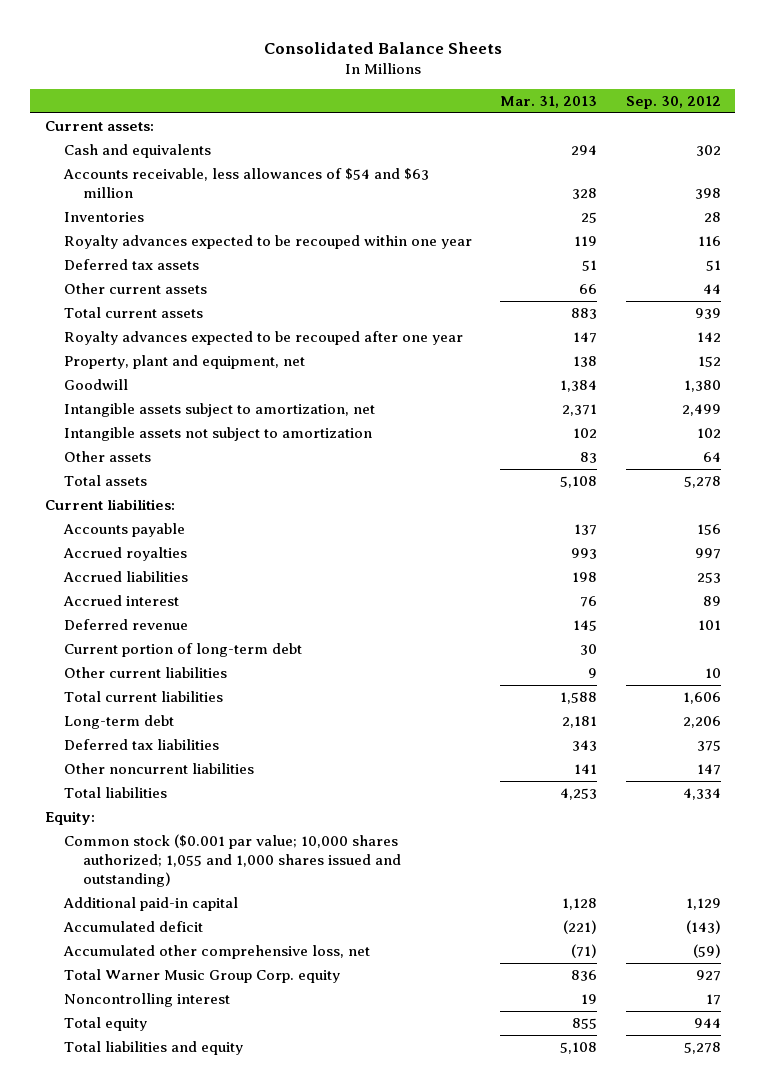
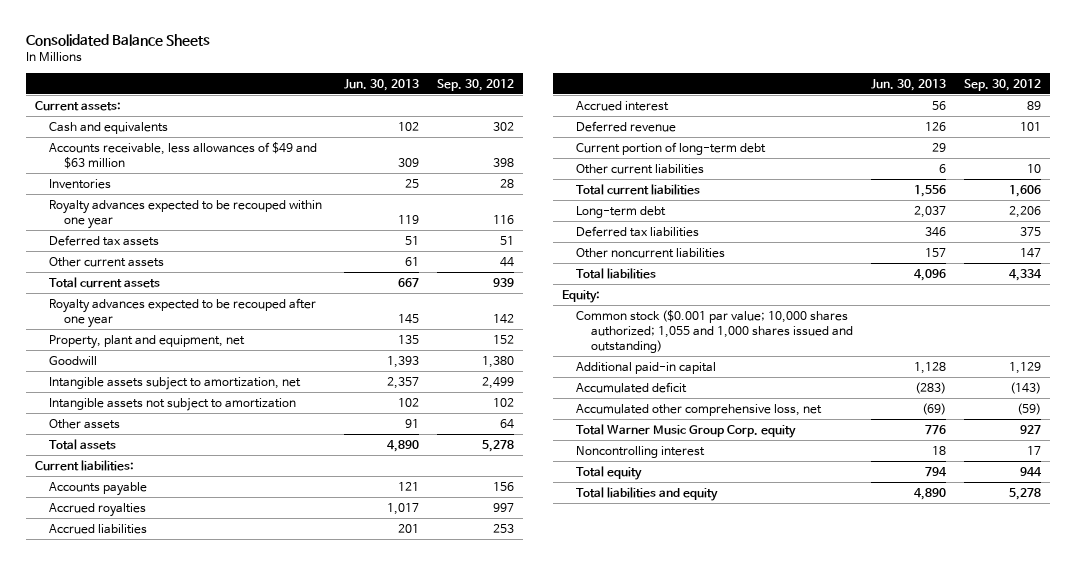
- | Mar. 31, 2013 | Sep. 30, 2012
+ | Jun. 30, 2013 | Sep. 30, 2012
- Accounts receivable, less allowances of $54 and $63 million | 328 | 398
+ Accounts receivable, less allowances of $49 and $63 million | 309 | 398

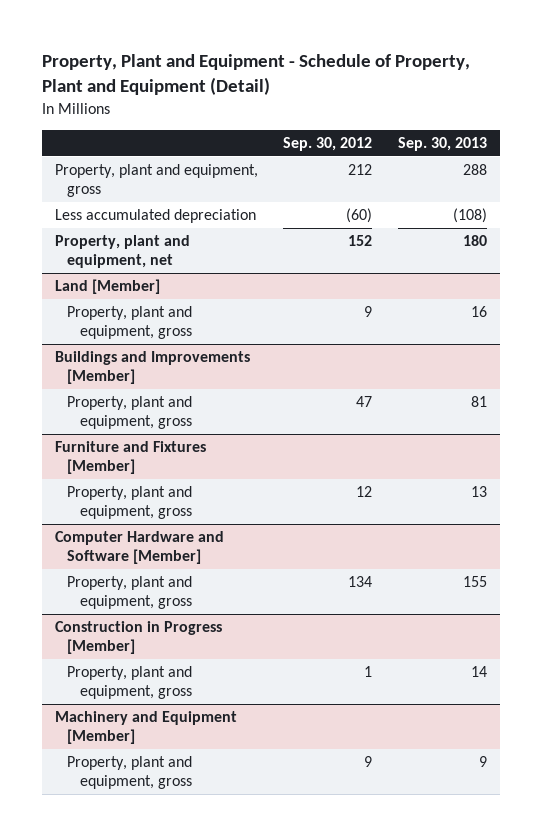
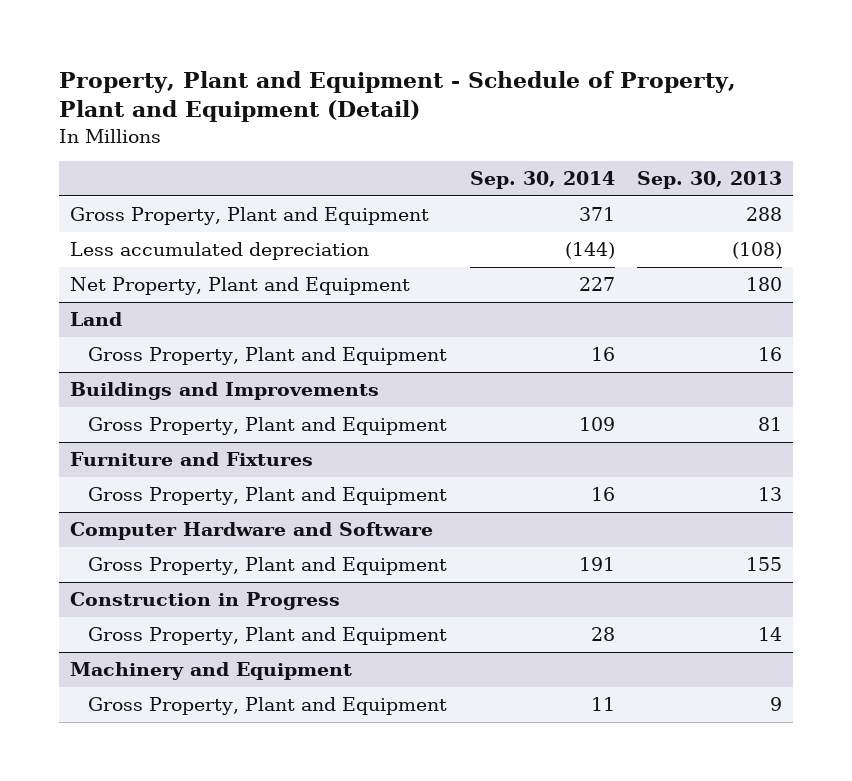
- | Sep. 30, 2012 | Sep. 30, 2013
+ | Sep. 30, 2014 | Sep. 30, 2013
- Property, plant and equipment, gross | 212 | 288
+ Gross Property, Plant and Equipment | 371 | 288
- Property, plant and equipment, net | 152 | 180
- Land [Member]
- Property, plant and equipment, gross | 9 | 16
- Buildings and Improvements [Member]
- Property, plant and equipment, gross | 47 | 81
- Furniture and Fixtures [Member]
- Property, plant and equipment, gross | 12 | 13
- Computer Hardware and Software [Member]
- Property, plant and equipment, gross | 134 | 155
- Construction in Progress [Member]
- Property, plant and equipment, gross | 1 | 14
- Machinery and Equipment [Member]
- Property, plant and equipment, gross | 9 | 9
+ Net Property, Plant and Equipment | 227 | 180
+ Land
+ Gross Property, Plant and Equipment | 16 | 16
+ Buildings and Improvements
+ Gross Property, Plant and Equipment | 109 | 81
+ Furniture and Fixtures
+ Gross Property, Plant and Equipment | 16 | 13
+ Computer Hardware and Software
+ Gross Property, Plant and Equipment | 191 | 155
+ Construction in Progress
+ Gross Property, Plant and Equipment | 28 | 14
+ Machinery and Equipment
+ Gross Property, Plant and Equipment | 11 | 9

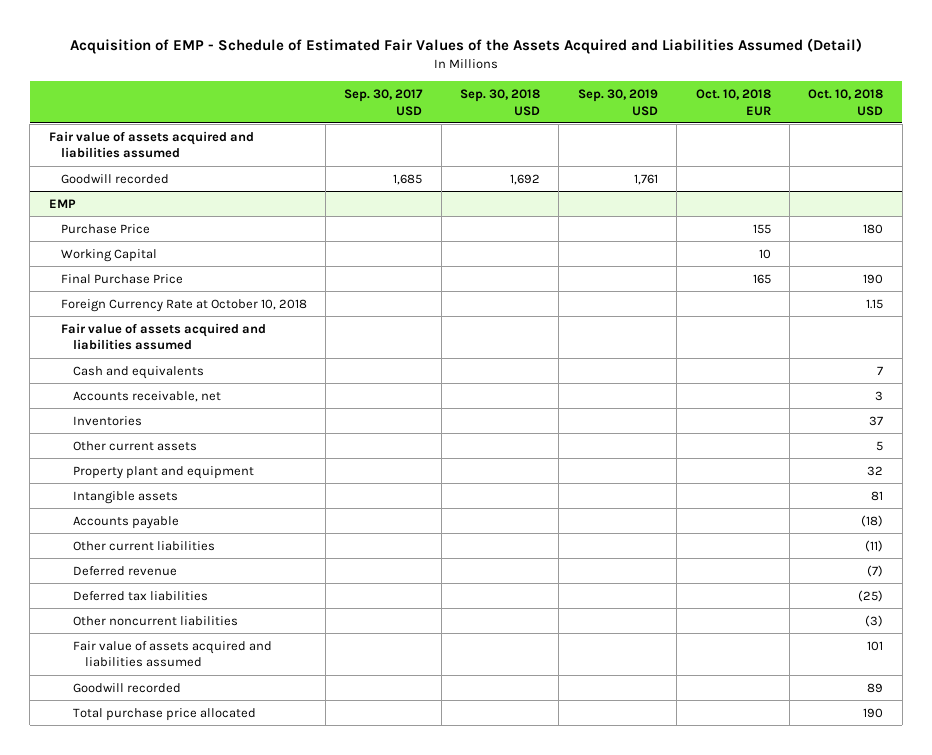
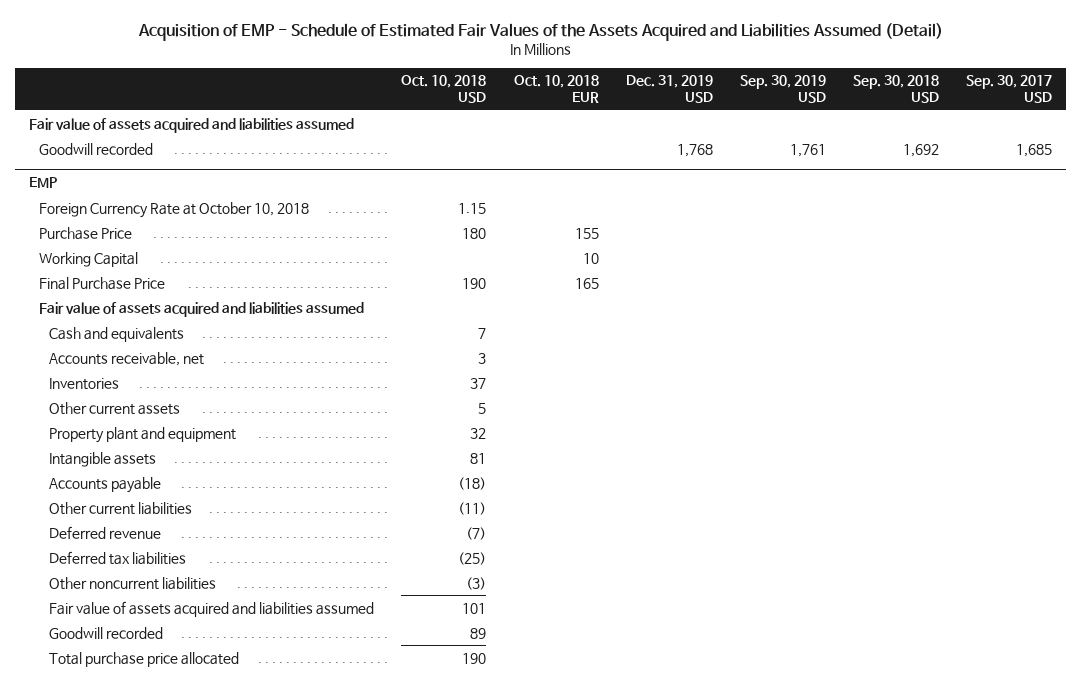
- | Sep. 30, 2017 USD | Sep. 30, 2018 USD | Sep. 30, 2019 USD | Oct. 10, 2018 EUR | Oct. 10, 2018 USD
+ | Oct. 10, 2018 USD | Oct. 10, 2018 EUR | Dec. 31, 2019 USD | Sep. 30, 2019 USD | Sep. 30, 2018 USD | Sep. 30, 2017 USD
@ EMP
moved up: Foreign Currency Rate at October 10, 2018 | 1.15 | | | | |

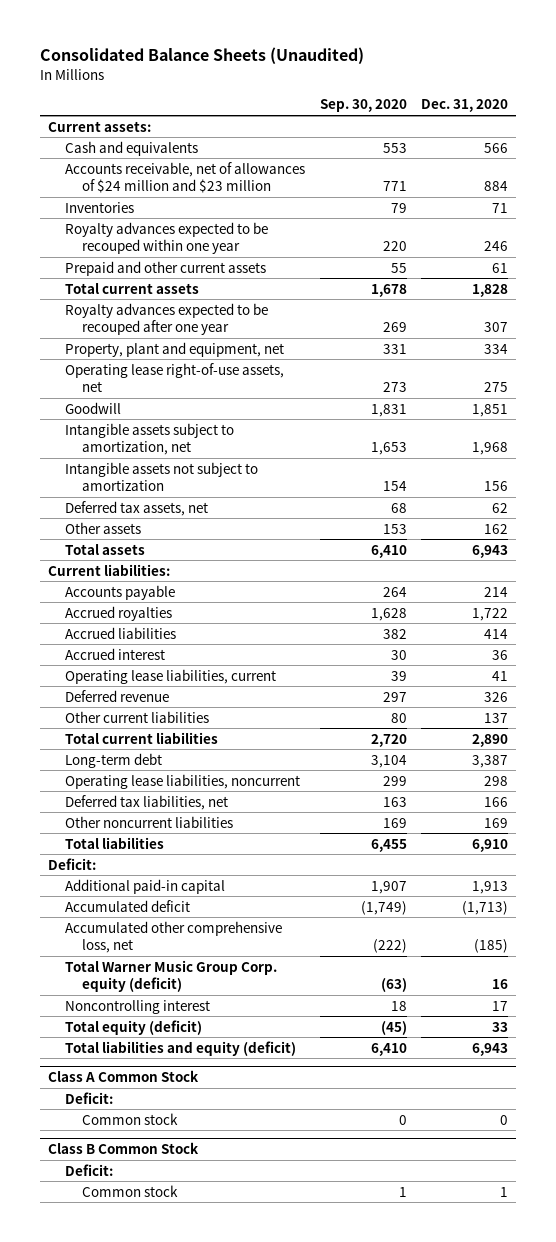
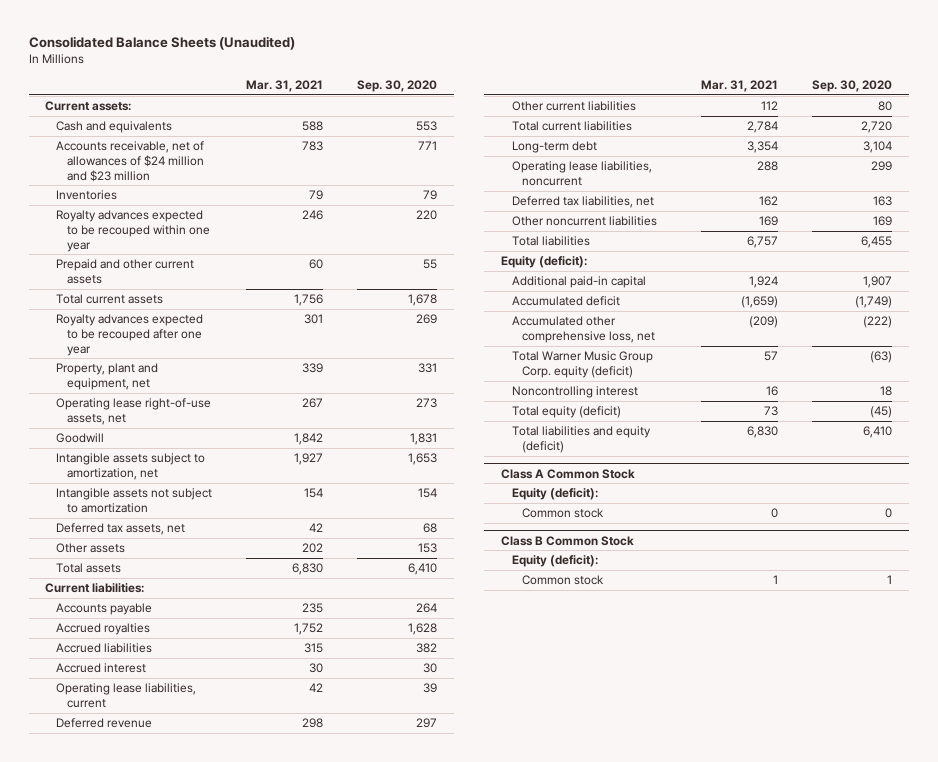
- | Sep. 30, 2020 | Dec. 31, 2020
+ | Mar. 31, 2021 | Sep. 30, 2020
- Deficit:
+ Equity (deficit):
@ Class A Common Stock
- Deficit:
+ Equity (deficit):
@ Class B Common Stock
- Deficit:
+ Equity (deficit):

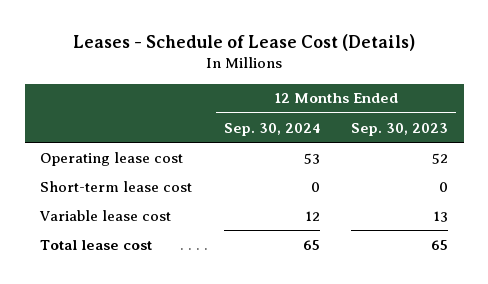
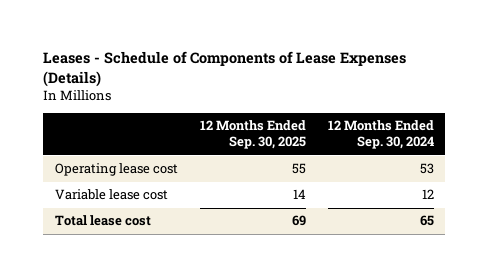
- Leases - Schedule of Lease Cost (Details)
+ Leases - Schedule of Components of Lease Expenses (Details)
- | 12 Months Ended Sep. 30, 2024 | 12 Months Ended Sep. 30, 2023
+ | 12 Months Ended Sep. 30, 2025 | 12 Months Ended Sep. 30, 2024
- Short-term lease cost | 0 | 0

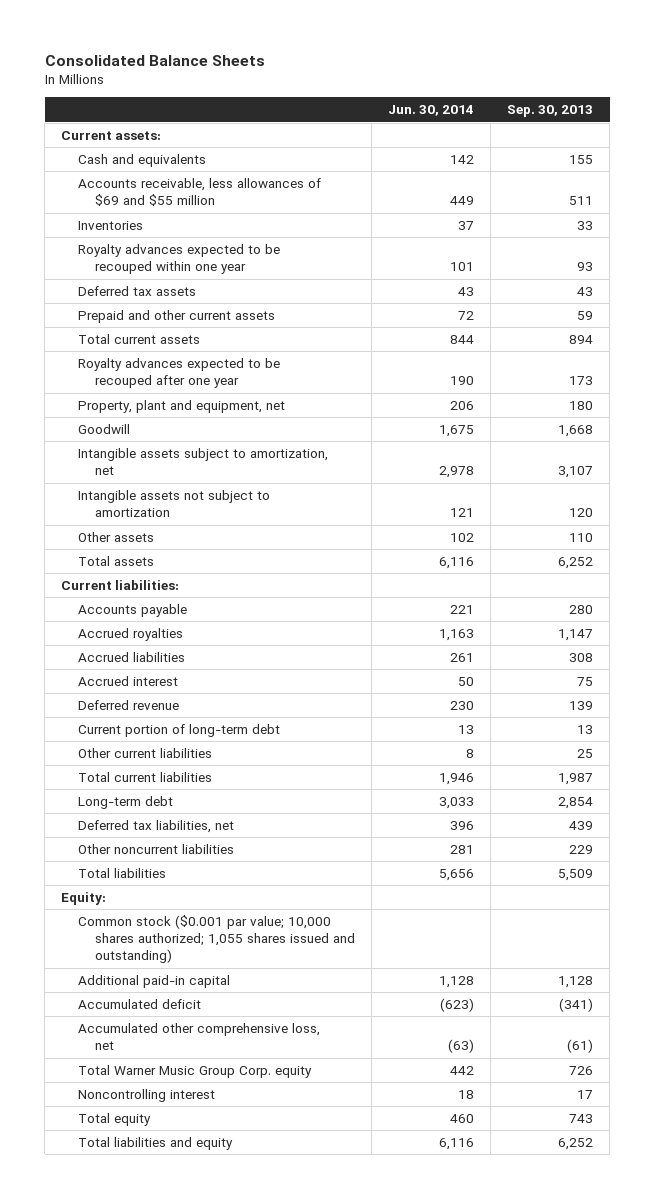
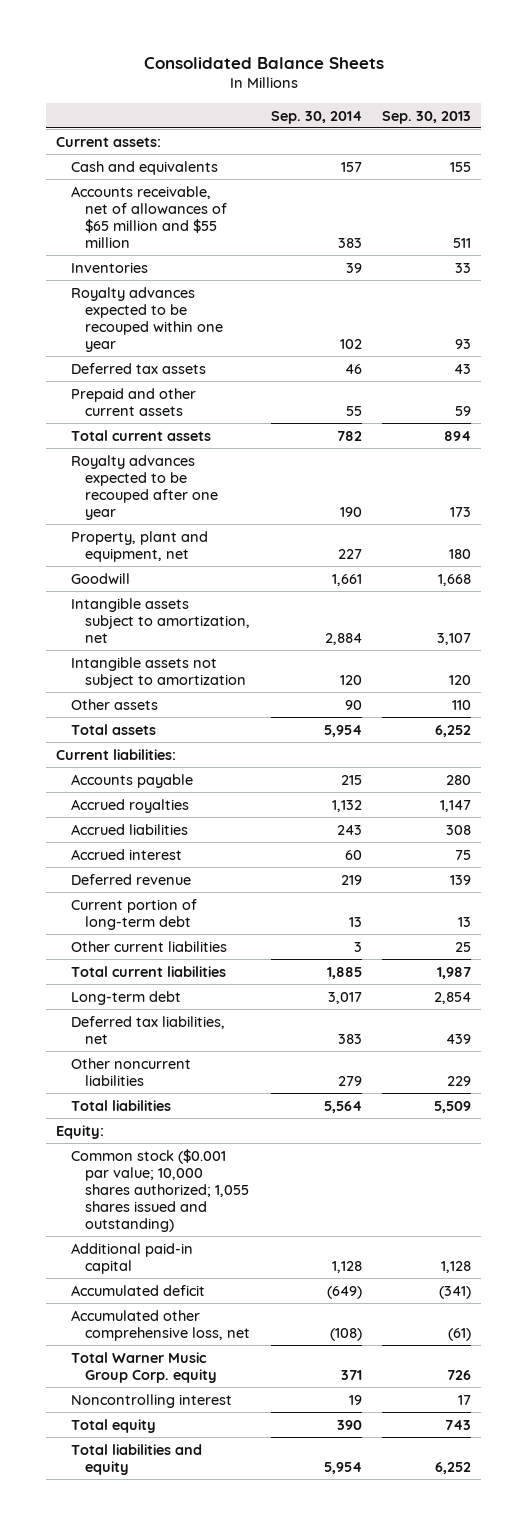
- | Jun. 30, 2014 | Sep. 30, 2013
+ | Sep. 30, 2014 | Sep. 30, 2013
- Accounts receivable, less allowances of $69 and $55 million | 449 | 511
+ Accounts receivable, net of allowances of $65 million and $55 million | 383 | 511

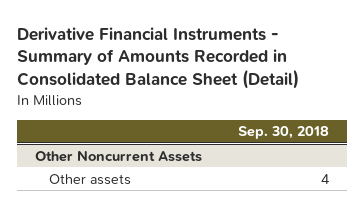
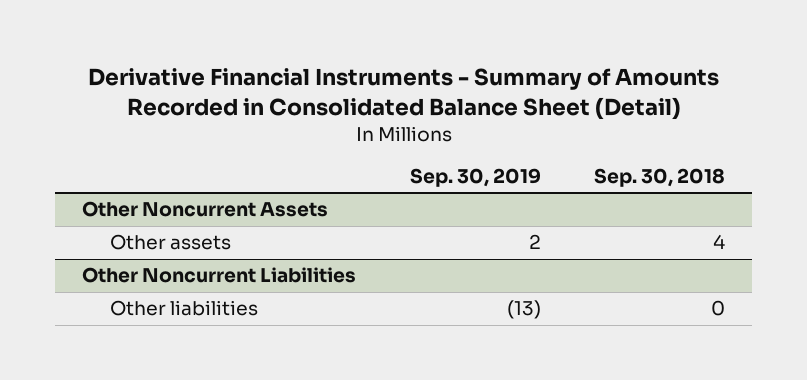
- | Sep. 30, 2018
+ | Sep. 30, 2019 | Sep. 30, 2018
+ Other Noncurrent Liabilities
+ Other liabilities | (13) | 0

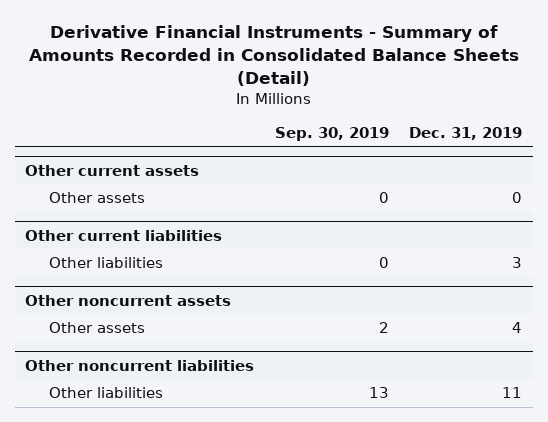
- Derivative Financial Instruments - Summary of Amounts Recorded in Consolidated Balance Sheet (Detail)
+ Derivative Financial Instruments - Summary of Amounts Recorded in Consolidated Balance Sheets (Detail)
- | Sep. 30, 2019 | Sep. 30, 2018
+ | Sep. 30, 2019 | Dec. 31, 2019
- Other Noncurrent Assets
+ Other current assets
+ Other assets | 0 | 0
+ Other current liabilities
+ Other liabilities | 0 | 3
+ Other noncurrent assets
- Other Noncurrent Liabilities
- Other liabilities | (13) | 0
+ Other noncurrent liabilities
+ Other liabilities | 13 | 11

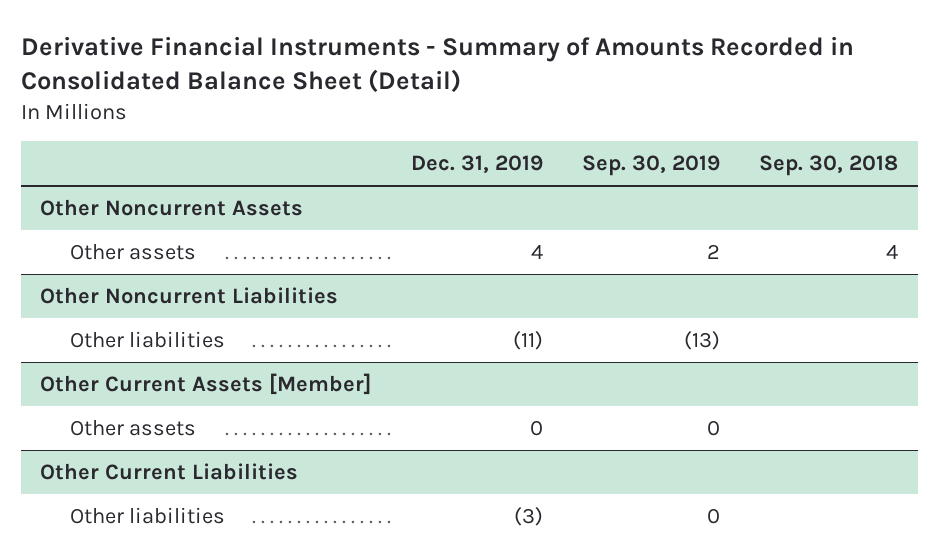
- Derivative Financial Instruments - Summary of Amounts Recorded in Consolidated Balance Sheets (Detail)
+ Derivative Financial Instruments - Summary of Amounts Recorded in Consolidated Balance Sheet (Detail)
- | Sep. 30, 2019 | Dec. 31, 2019
+ | Dec. 31, 2019 | Sep. 30, 2019 | Sep. 30, 2018
- Other current assets
- Other assets | 0 | 0
- Other current liabilities
- Other liabilities | 0 | 3
- Other noncurrent assets
+ Other Noncurrent Assets
- Other noncurrent liabilities
- Other liabilities | 13 | 11
+ Other Noncurrent Liabilities
+ Other liabilities | (11) | (13) |
+ Other Current Assets [Member]
+ Other assets | 0 | 0 |
+ Other Current Liabilities
+ Other liabilities | (3) | 0 |

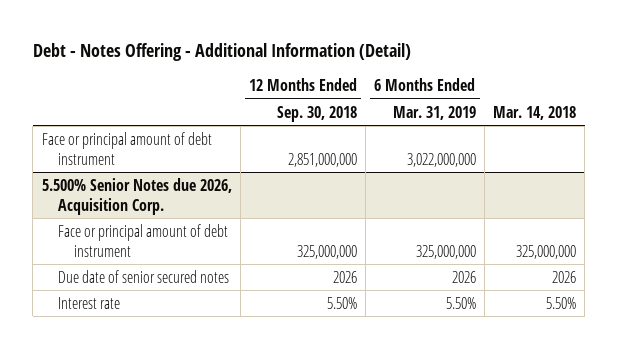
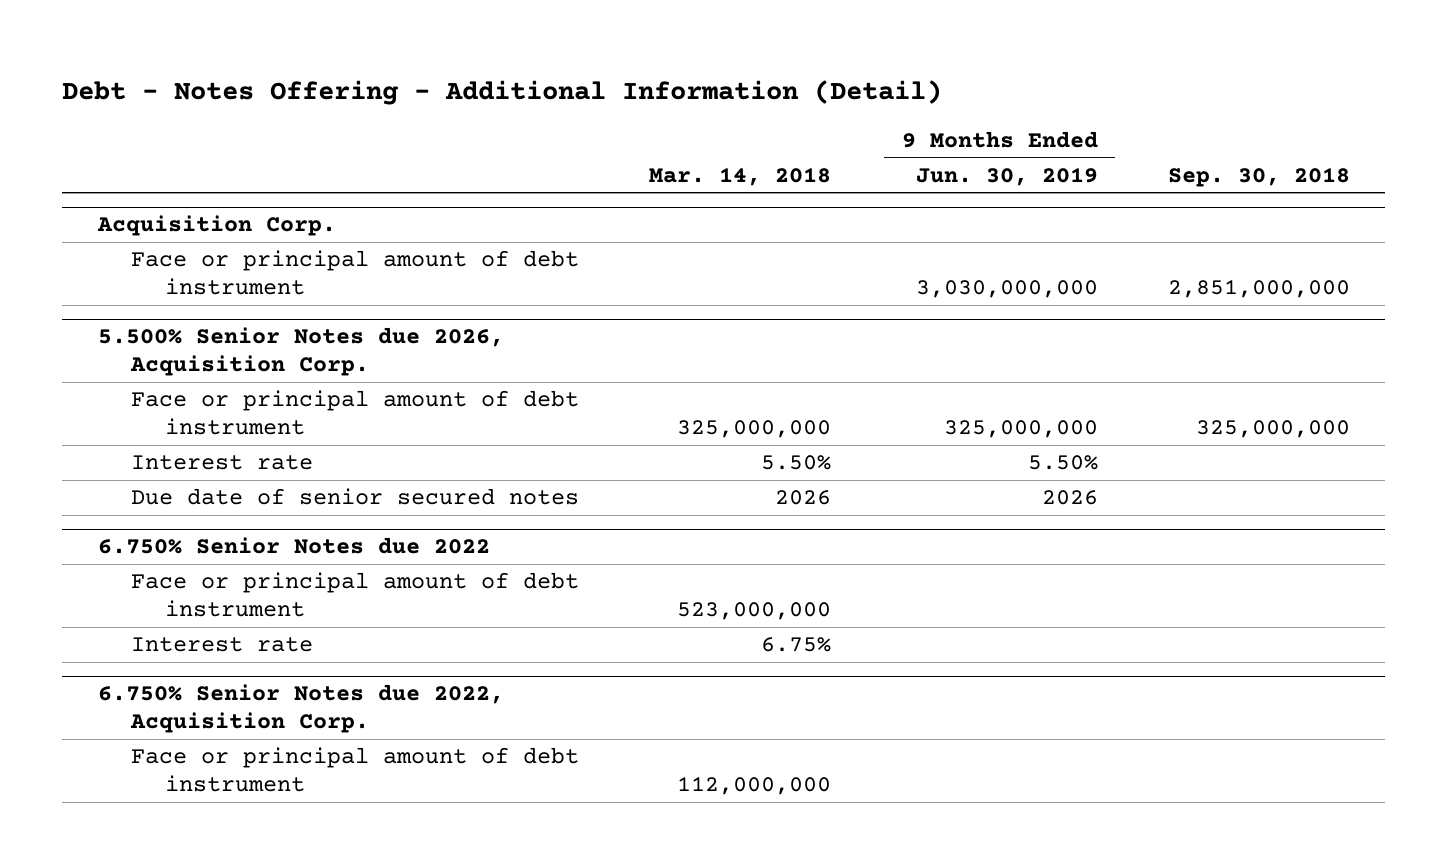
- | 12 Months Ended Sep. 30, 2018 | 6 Months Ended Mar. 31, 2019 | Mar. 14, 2018
+ | Mar. 14, 2018 | 9 Months Ended Jun. 30, 2019 | Sep. 30, 2018
+ Acquisition Corp.
@ 5.500% Senior Notes due 2026, Acquisition Corp.
moved down: Due date of senior secured notes | 2026 | 2026 |
+ 6.750% Senior Notes due 2022
+ Face or principal amount of debt instrument | 523,000,000 | |
+ Interest rate | 6.75% | |
+ 6.750% Senior Notes due 2022, Acquisition Corp.
+ Face or principal amount of debt instrument | 112,000,000 | |

